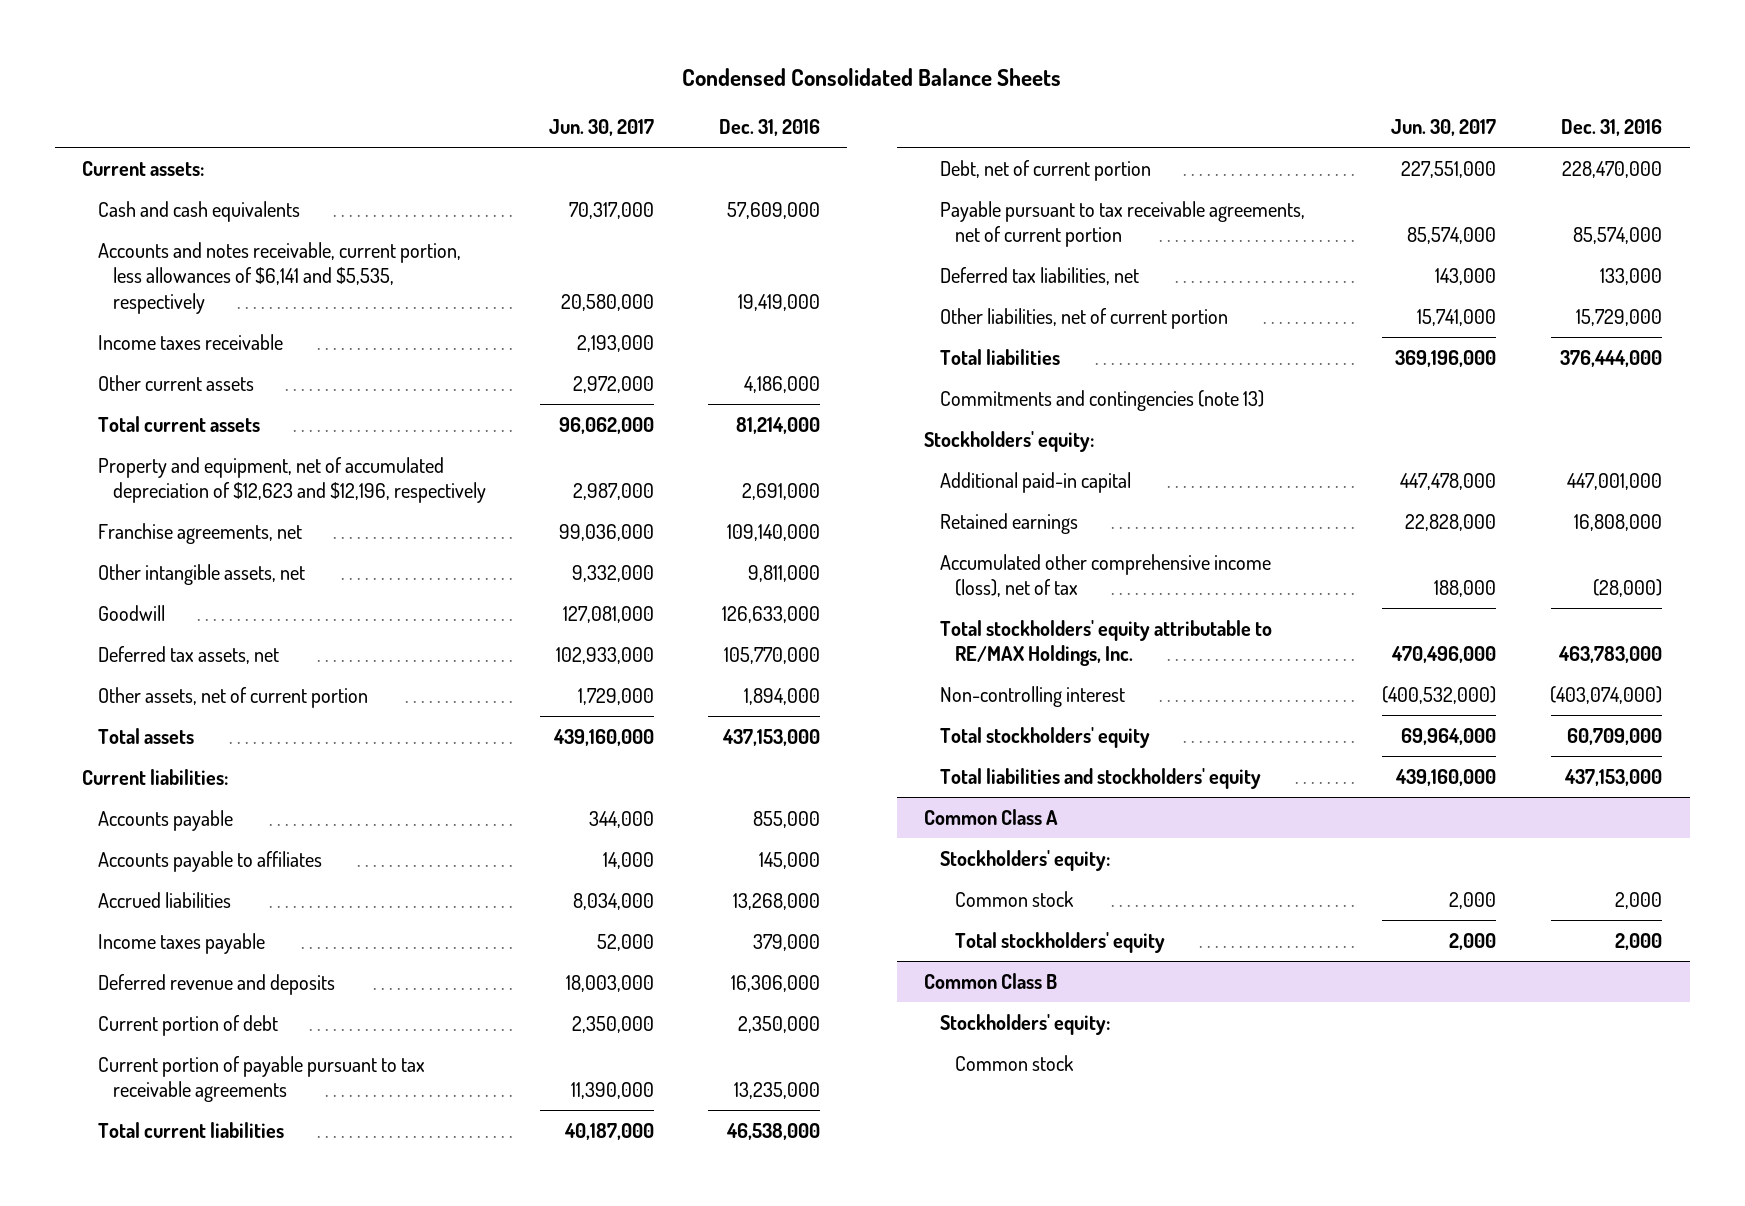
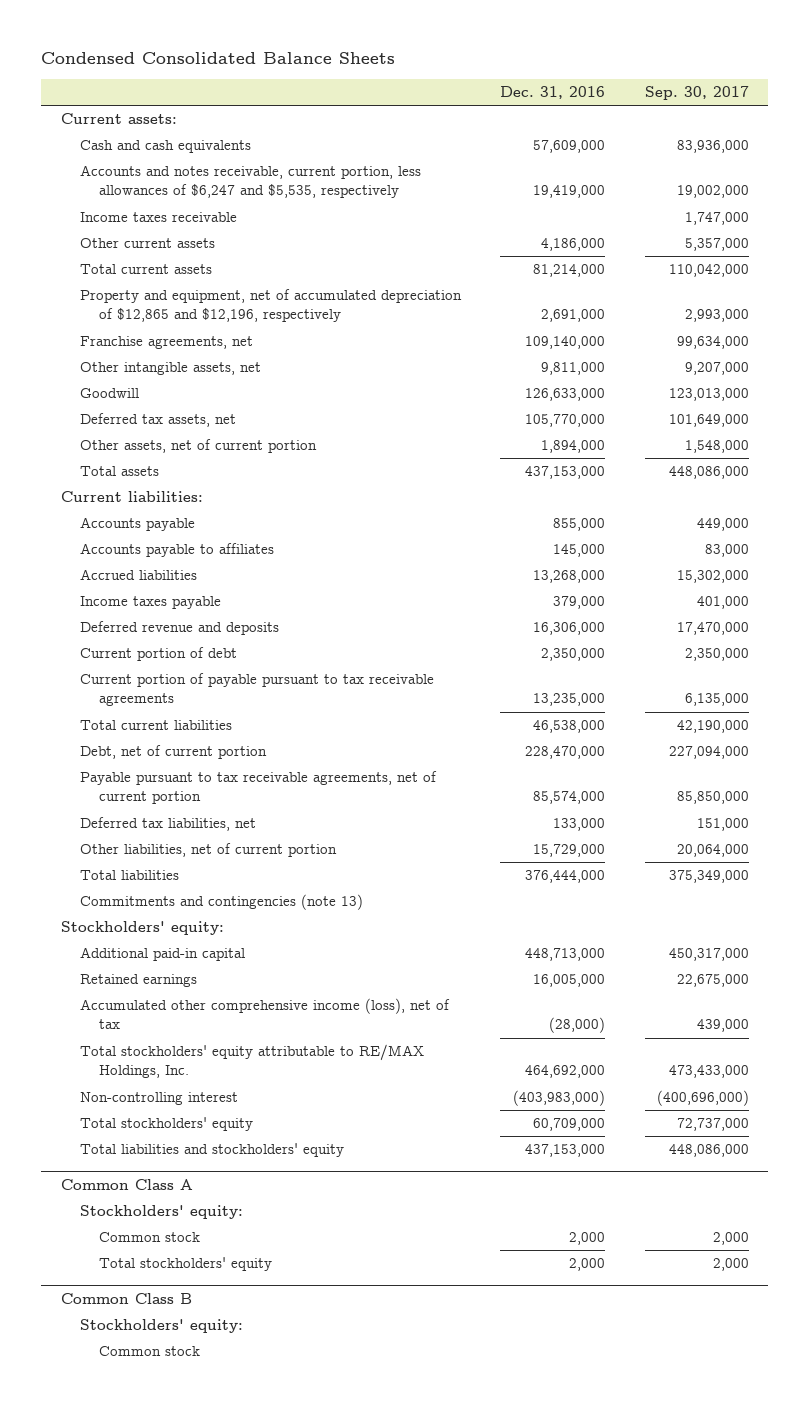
- | Jun. 30, 2017 | Dec. 31, 2016
+ | Dec. 31, 2016 | Sep. 30, 2017
- Accounts and notes receivable, current portion, less allowances of $6,141 and $5,535, respectively | 20,580,000 | 19,419,000
+ Accounts and notes receivable, current portion, less allowances of $6,247 and $5,535, respectively | 19,419,000 | 19,002,000
- Property and equipment, net of accumulated depreciation of $12,623 and $12,196, respectively | 2,987,000 | 2,691,000
+ Property and equipment, net of accumulated depreciation of $12,865 and $12,196, respectively | 2,691,000 | 2,993,000
- Additional paid-in capital | 447,478,000 | 447,001,000
- Retained earnings | 22,828,000 | 16,808,000
+ Additional paid-in capital | 448,713,000 | 450,317,000
+ Retained earnings | 16,005,000 | 22,675,000
- Total stockholders' equity attributable to RE/MAX Holdings, Inc. | 470,496,000 | 463,783,000
- Non-controlling interest | (400,532,000) | (403,074,000)
+ Total stockholders' equity attributable to RE/MAX Holdings, Inc. | 464,692,000 | 473,433,000
+ Non-controlling interest | (403,983,000) | (400,696,000)

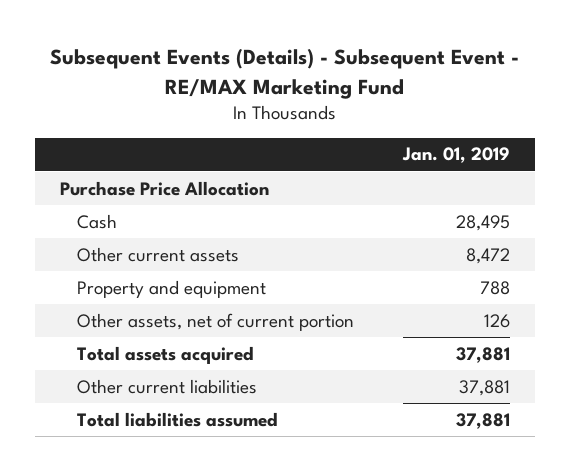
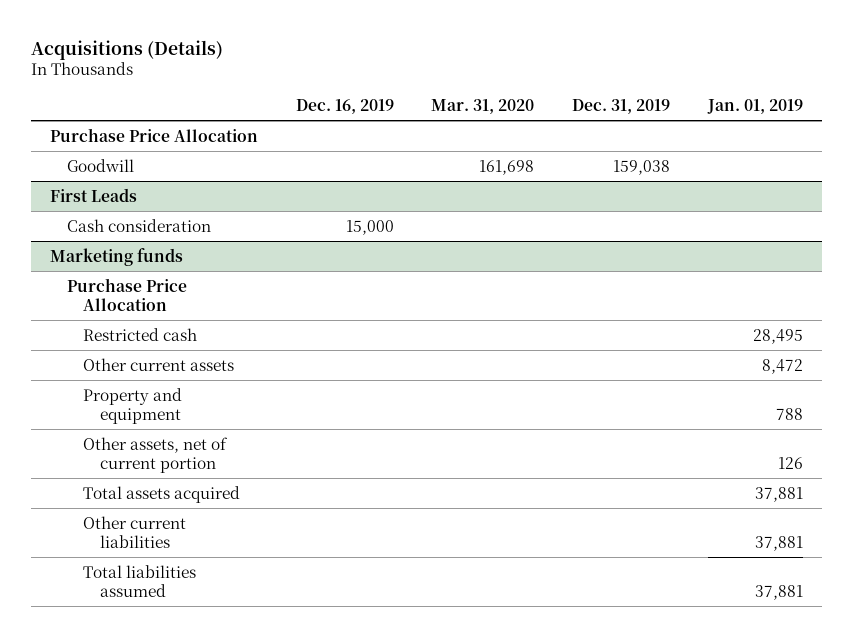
- Subsequent Events (Details) - Subsequent Event - RE/MAX Marketing Fund
+ Acquisitions (Details)
- | Jan. 01, 2019
+ | Dec. 16, 2019 | Mar. 31, 2020 | Dec. 31, 2019 | Jan. 01, 2019
- Cash | 28,495
+ Goodwill | | 161,698 | 159,038 |
+ First Leads
+ Cash consideration | 15,000 | | |
+ Marketing funds
+ Purchase Price Allocation
+ Restricted cash | | | | 28,495

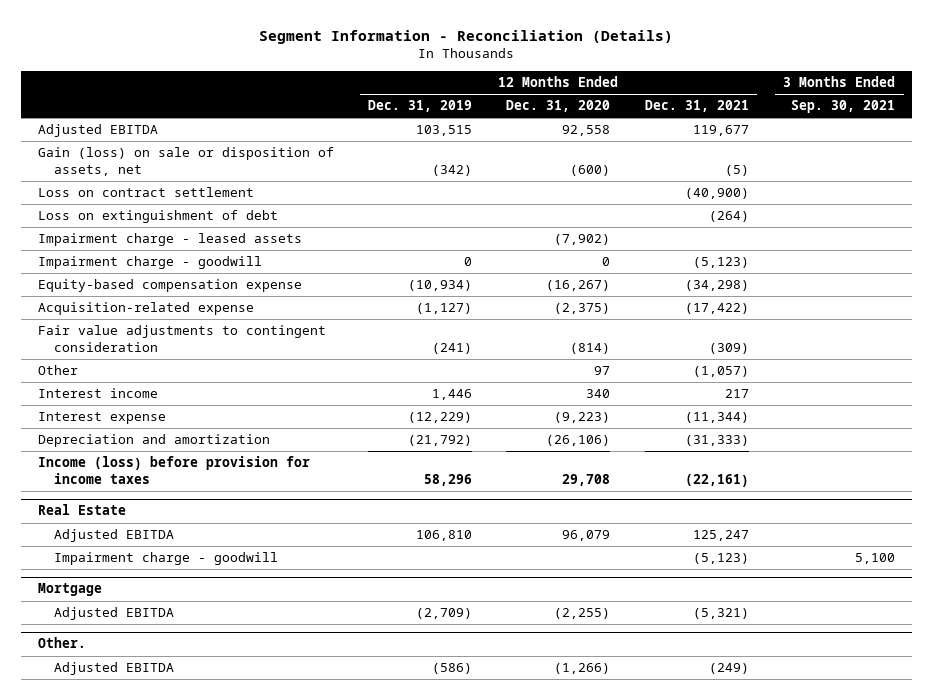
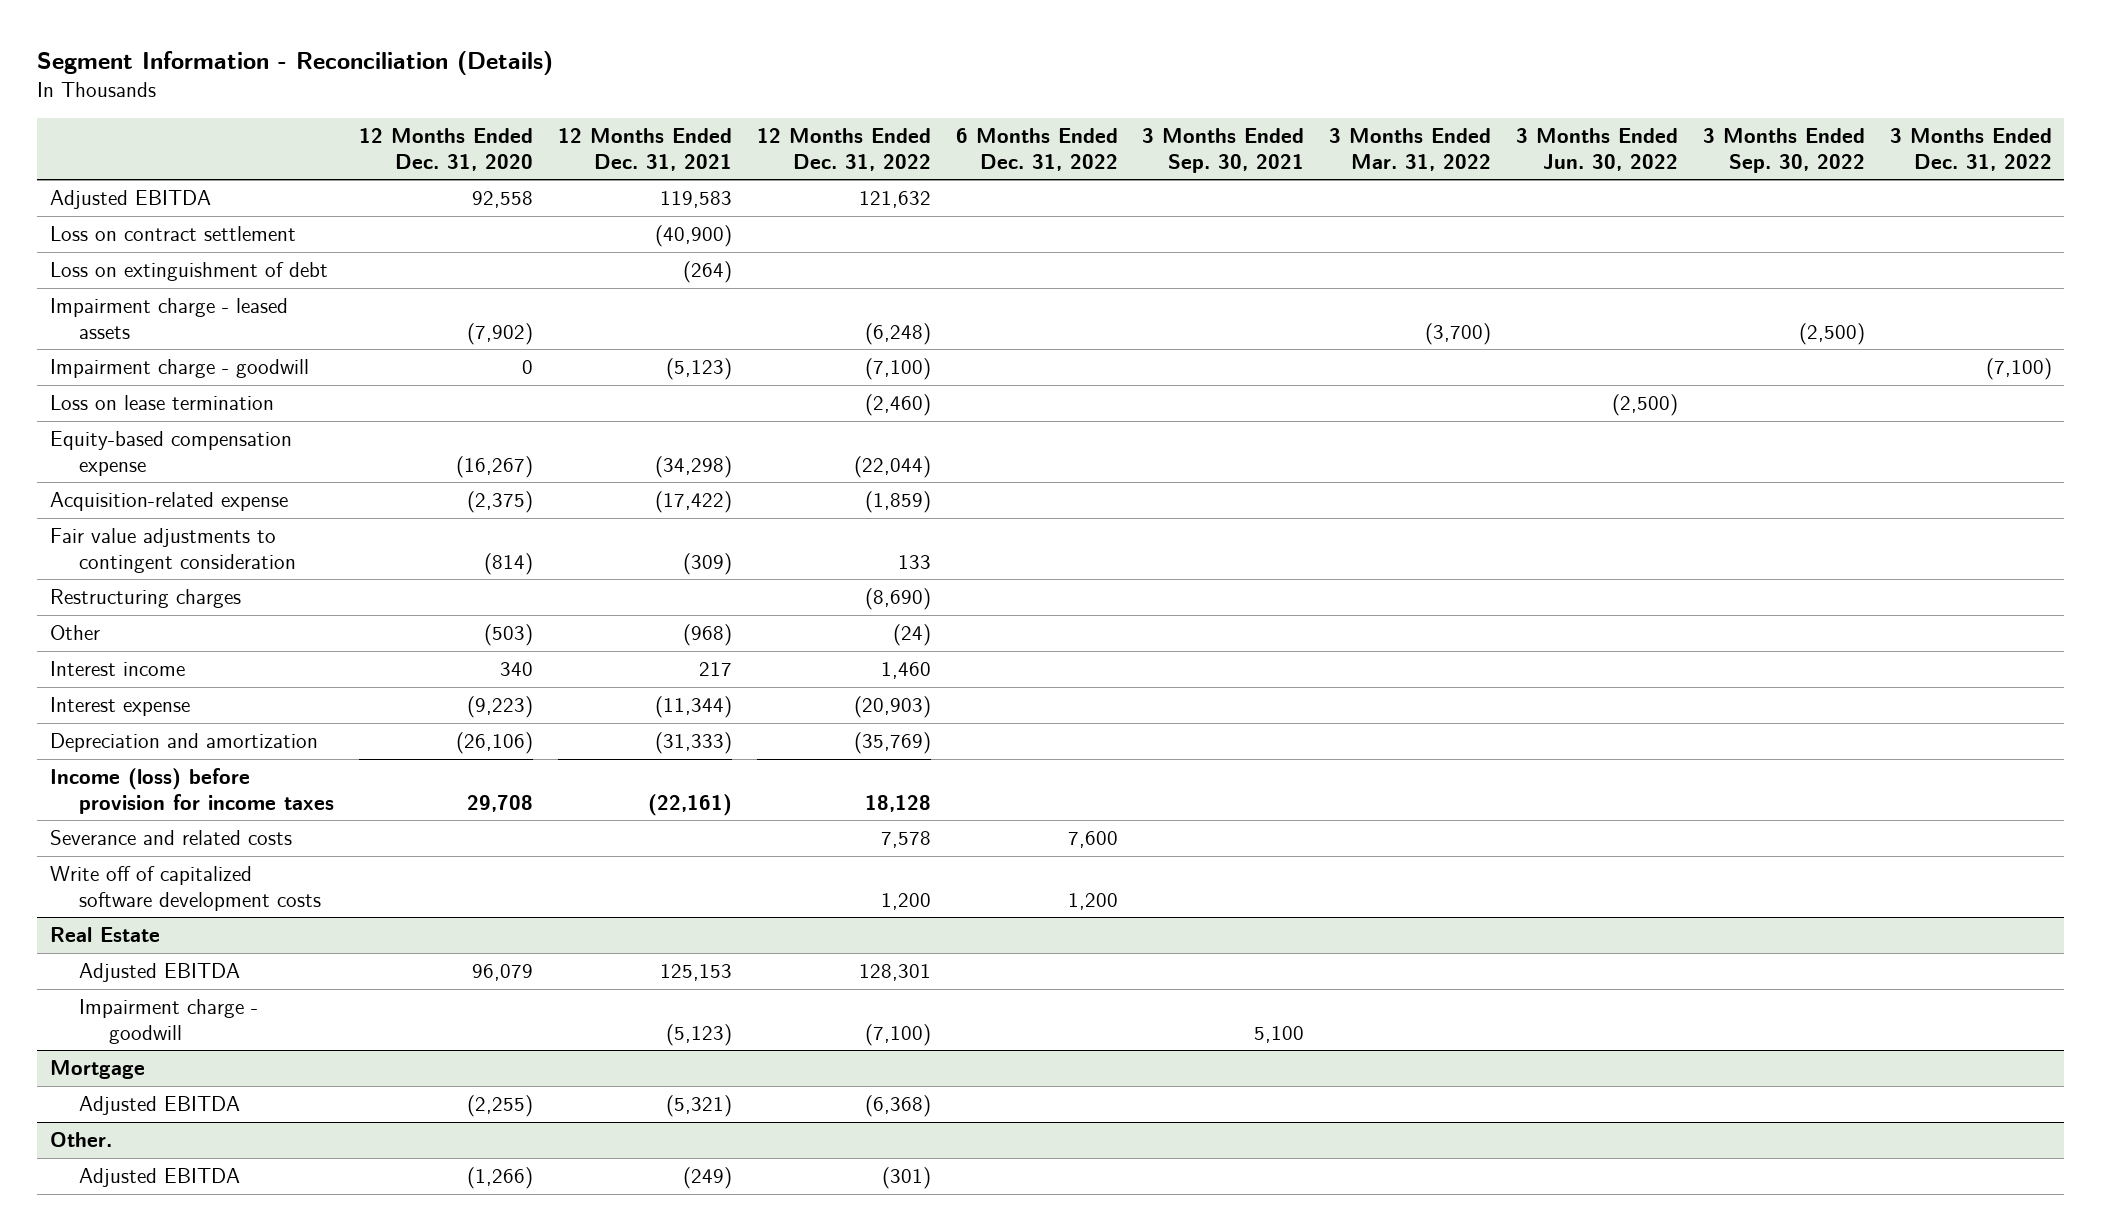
- | 12 Months Ended Dec. 31, 2019 | 12 Months Ended Dec. 31, 2020 | 12 Months Ended Dec. 31, 2021 | 3 Months Ended Sep. 30, 2021
+ | 12 Months Ended Dec. 31, 2020 | 12 Months Ended Dec. 31, 2021 | 12 Months Ended Dec. 31, 2022 | 6 Months Ended Dec. 31, 2022 | 3 Months Ended Sep. 30, 2021 | 3 Months Ended Mar. 31, 2022 | 3 Months Ended Jun. 30, 2022 | 3 Months Ended Sep. 30, 2022 | 3 Months Ended Dec. 31, 2022
- Adjusted EBITDA | 103,515 | 92,558 | 119,677 |
- Gain (loss) on sale or disposition of assets, net | (342) | (600) | (5) |
+ Adjusted EBITDA | 92,558 | 119,583 | 121,632 | | | | | |
+ Loss on lease termination | | | (2,460) | | | | (2,500) | |
- Other | | 97 | (1,057) |
+ Restructuring charges | | | (8,690) | | | | | |
+ Other | (503) | (968) | (24) | | | | | |
+ Severance and related costs | | | 7,578 | 7,600 | | | | |
+ Write off of capitalized software development costs | | | 1,200 | 1,200 | | | | |
@ Real Estate
- Adjusted EBITDA | 106,810 | 96,079 | 125,247 |
+ Adjusted EBITDA | 96,079 | 125,153 | 128,301 | | | | | |

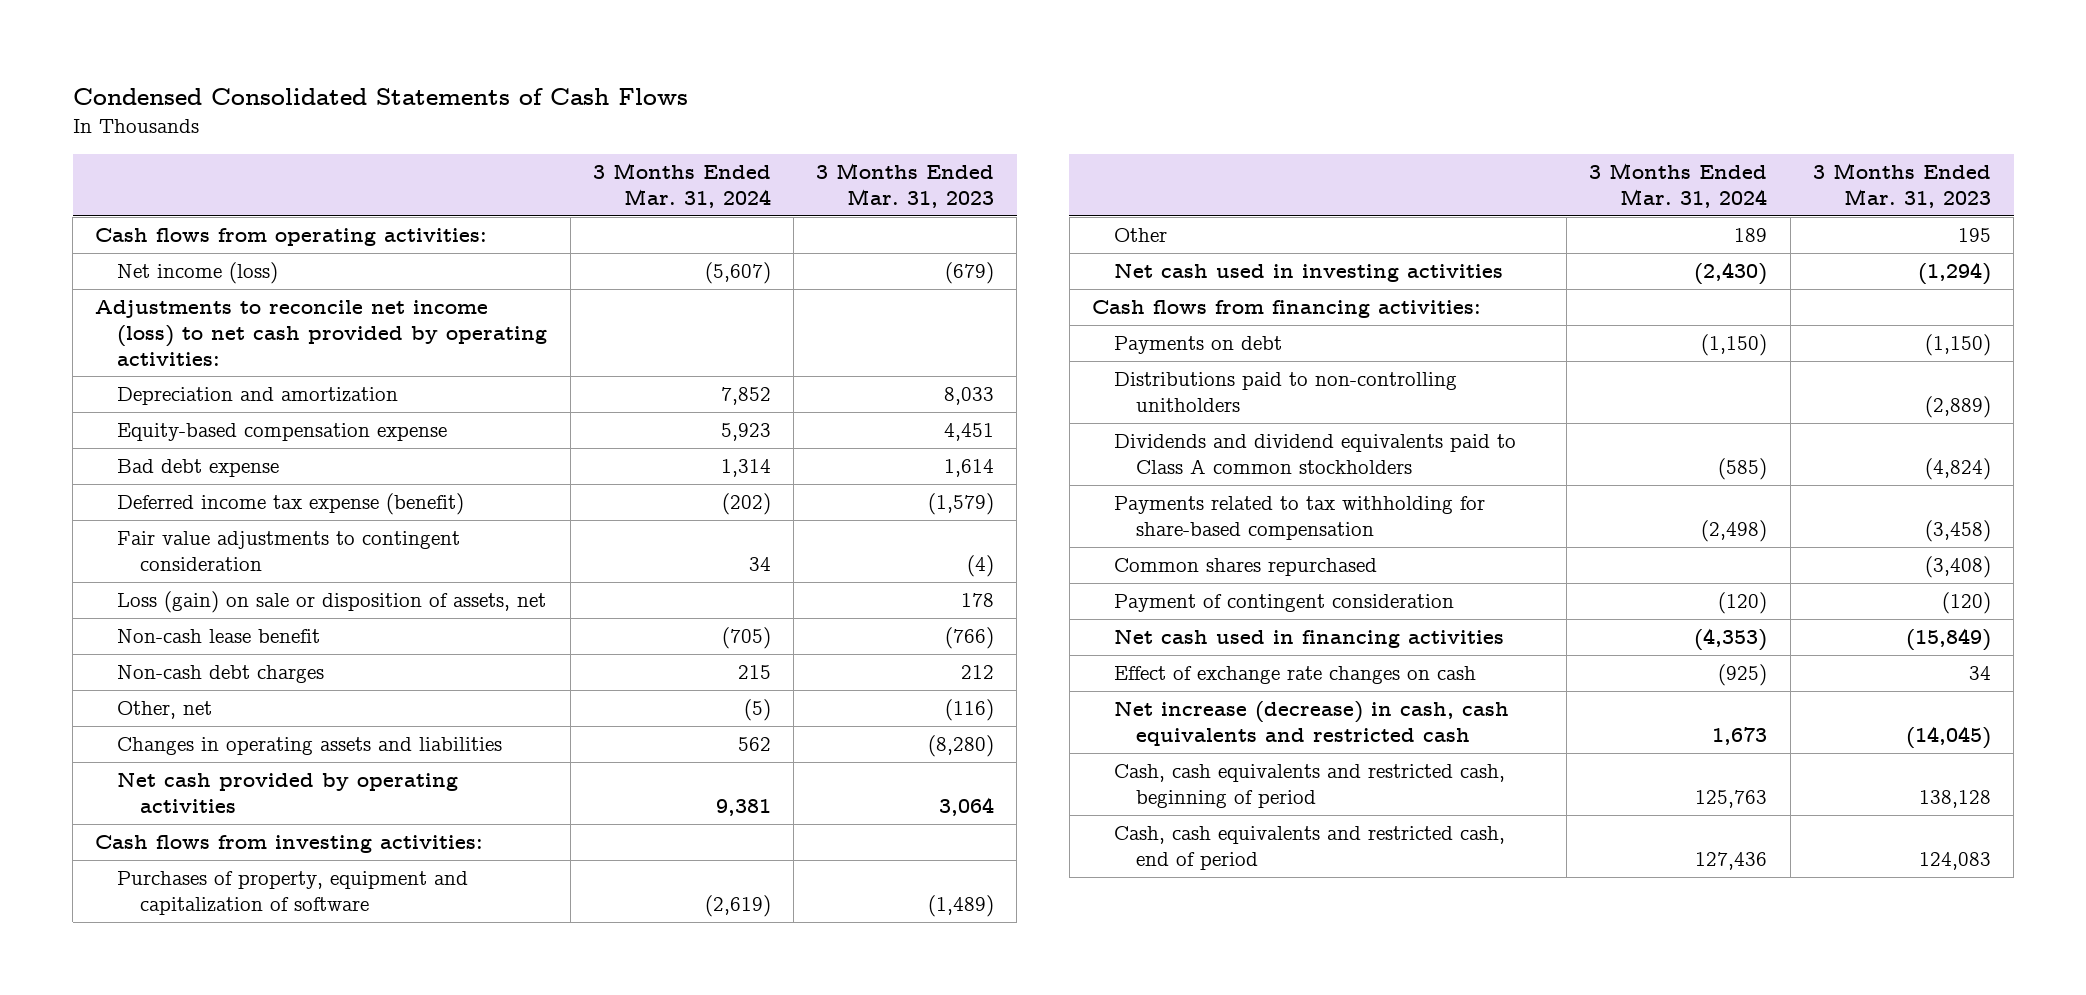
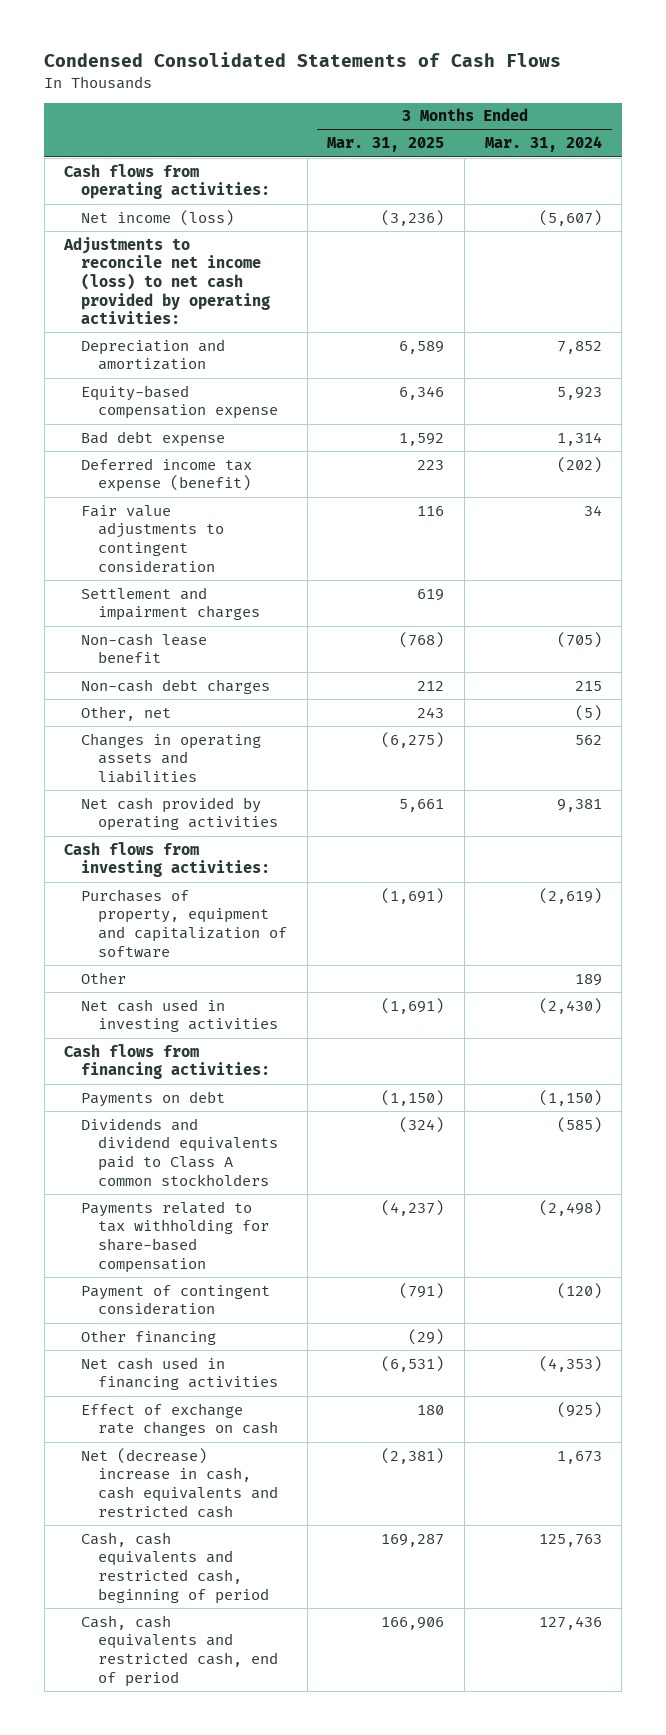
- | 3 Months Ended Mar. 31, 2024 | 3 Months Ended Mar. 31, 2023
+ | 3 Months Ended Mar. 31, 2025 | 3 Months Ended Mar. 31, 2024
- Loss (gain) on sale or disposition of assets, net | | 178
+ Settlement and impairment charges | 619 |
- Distributions paid to non-controlling unitholders | | (2,889)
- Common shares repurchased | | (3,408)
+ Other financing | (29) |
- Net increase (decrease) in cash, cash equivalents and restricted cash | 1,673 | (14,045)
+ Net (decrease) increase in cash, cash equivalents and restricted cash | (2,381) | 1,673

